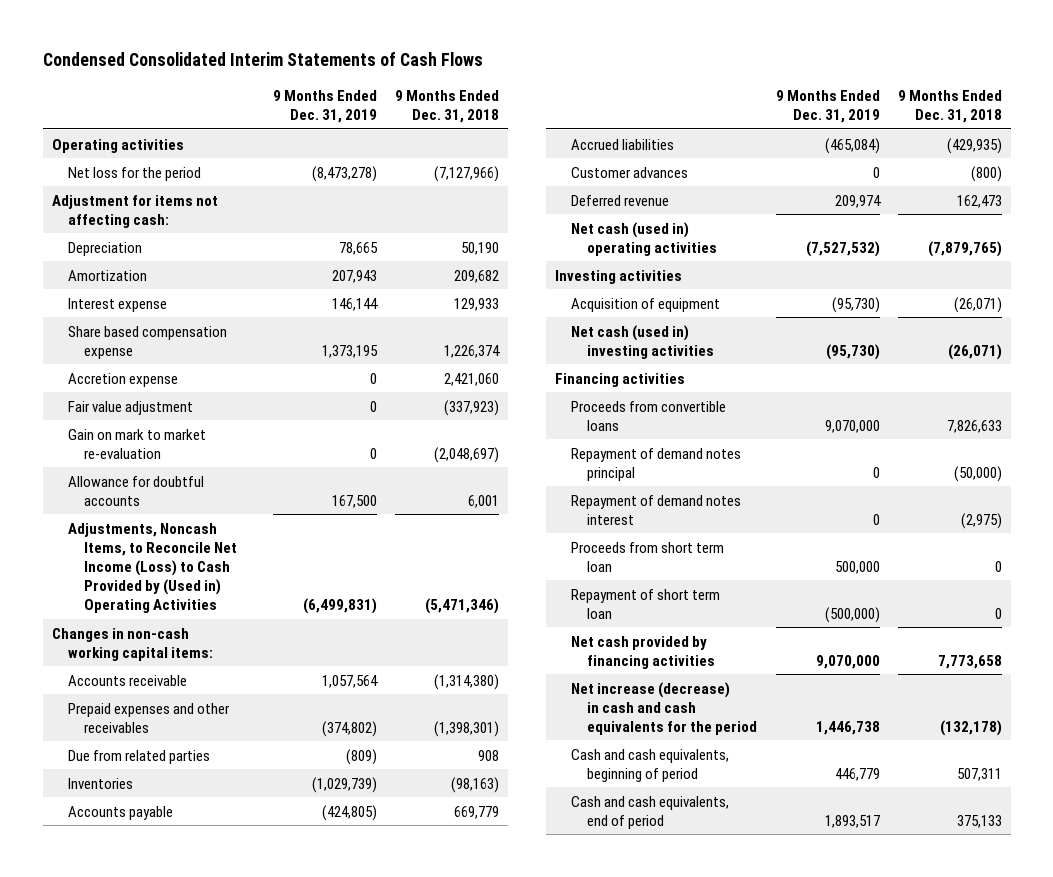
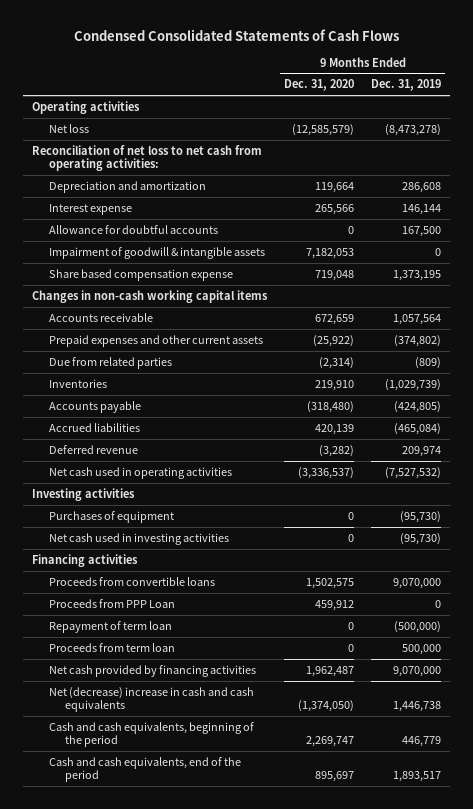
- Condensed Consolidated Interim Statements of Cash Flows
+ Condensed Consolidated Statements of Cash Flows
- | 9 Months Ended Dec. 31, 2019 | 9 Months Ended Dec. 31, 2018
+ | 9 Months Ended Dec. 31, 2020 | 9 Months Ended Dec. 31, 2019
- Net loss for the period | (8,473,278) | (7,127,966)
- Adjustment for items not affecting cash:
- Depreciation | 78,665 | 50,190
- Amortization | 207,943 | 209,682
+ Net loss | (12,585,579) | (8,473,278)
+ Reconciliation of net loss to net cash from operating activities:
+ Depreciation and amortization | 119,664 | 286,608
- Accretion expense | 0 | 2,421,060
- Fair value adjustment | 0 | (337,923)
- Gain on mark to market re-evaluation | 0 | (2,048,697)
- Adjustments, Noncash Items, to Reconcile Net Income (Loss) to Cash Provided by (Used in) Operating Activities | (6,499,831) | (5,471,346)
- Changes in non-cash working capital items:
+ Impairment of goodwill & intangible assets | 7,182,053 | 0
moved down: Share based compensation expense | 719,048 | 1,373,195
+ Changes in non-cash working capital items
- Prepaid expenses and other receivables | (374,802) | (1,398,301)
+ Prepaid expenses and other current assets | (25,922) | (374,802)
- Customer advances | 0 | (800)
- Net cash (used in) operating activities | (7,527,532) | (7,879,765)
+ Net cash used in operating activities | (3,336,537) | (7,527,532)
- Acquisition of equipment | (95,730) | (26,071)
- Net cash (used in) investing activities | (95,730) | (26,071)
+ Purchases of equipment | 0 | (95,730)
+ Net cash used in investing activities | 0 | (95,730)
- Repayment of demand notes principal | 0 | (50,000)
- Repayment of demand notes interest | 0 | (2,975)
- Proceeds from short term loan | 500,000 | 0
- Repayment of short term loan | (500,000) | 0
+ Proceeds from PPP Loan | 459,912 | 0
+ Repayment of term loan | 0 | (500,000)
+ Proceeds from term loan | 0 | 500,000
- Net increase (decrease) in cash and cash equivalents for the period | 1,446,738 | (132,178)
- Cash and cash equivalents, beginning of period | 446,779 | 507,311
- Cash and cash equivalents, end of period | 1,893,517 | 375,133
+ Net (decrease) increase in cash and cash equivalents | (1,374,050) | 1,446,738
+ Cash and cash equivalents, beginning of the period | 2,269,747 | 446,779
+ Cash and cash equivalents, end of the period | 895,697 | 1,893,517

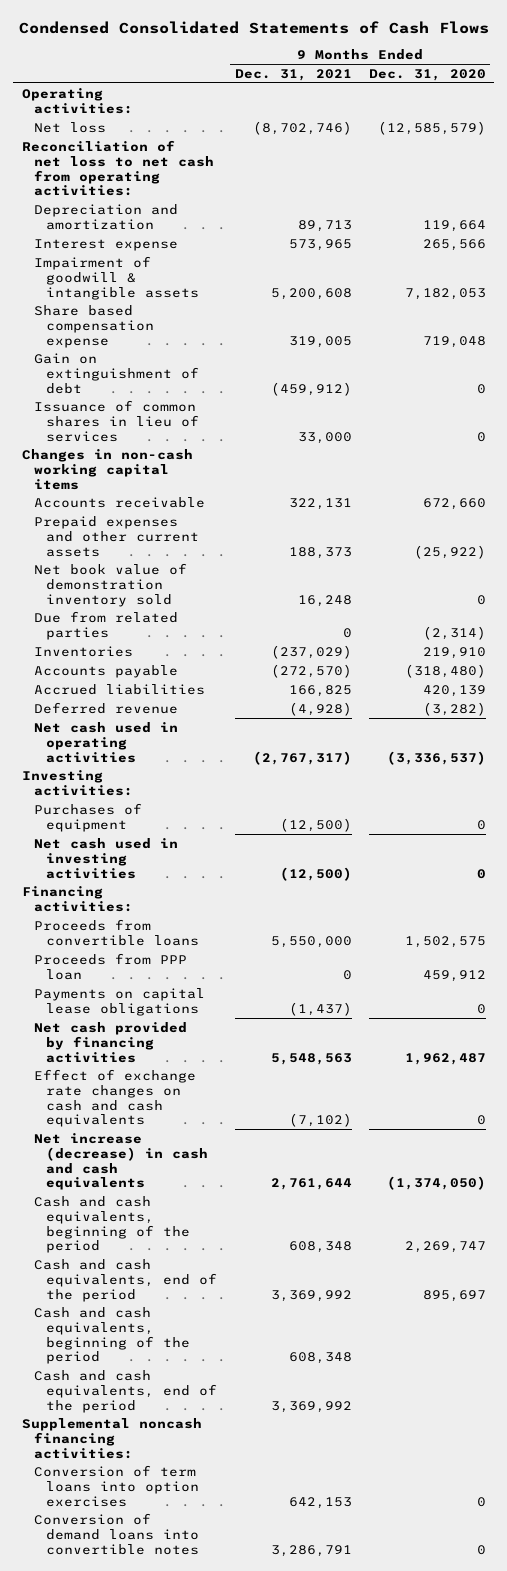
- | 9 Months Ended Dec. 31, 2020 | 9 Months Ended Dec. 31, 2019
+ | 9 Months Ended Dec. 31, 2021 | 9 Months Ended Dec. 31, 2020
- Operating activities
+ Operating activities:
- Allowance for doubtful accounts | 0 | 167,500
+ Gain on extinguishment of debt | (459,912) | 0
+ Issuance of common shares in lieu of services | 33,000 | 0
- Accounts receivable | 672,659 | 1,057,564
+ Accounts receivable | 322,131 | 672,660
+ Net book value of demonstration inventory sold | 16,248 | 0
- Investing activities
+ Investing activities:
- Financing activities
+ Financing activities:
- Proceeds from PPP Loan | 459,912 | 0
- Repayment of term loan | 0 | (500,000)
- Proceeds from term loan | 0 | 500,000
+ Proceeds from PPP loan | 0 | 459,912
+ Payments on capital lease obligations | (1,437) | 0
- Net (decrease) increase in cash and cash equivalents | (1,374,050) | 1,446,738
+ Effect of exchange rate changes on cash and cash equivalents | (7,102) | 0
+ Net increase (decrease) in cash and cash equivalents | 2,761,644 | (1,374,050)
+ Cash and cash equivalents, beginning of the period | 608,348 |
+ Cash and cash equivalents, end of the period | 3,369,992 |
+ Supplemental noncash financing activities:
+ Conversion of term loans into option exercises | 642,153 | 0
+ Conversion of demand loans into convertible notes | 3,286,791 | 0

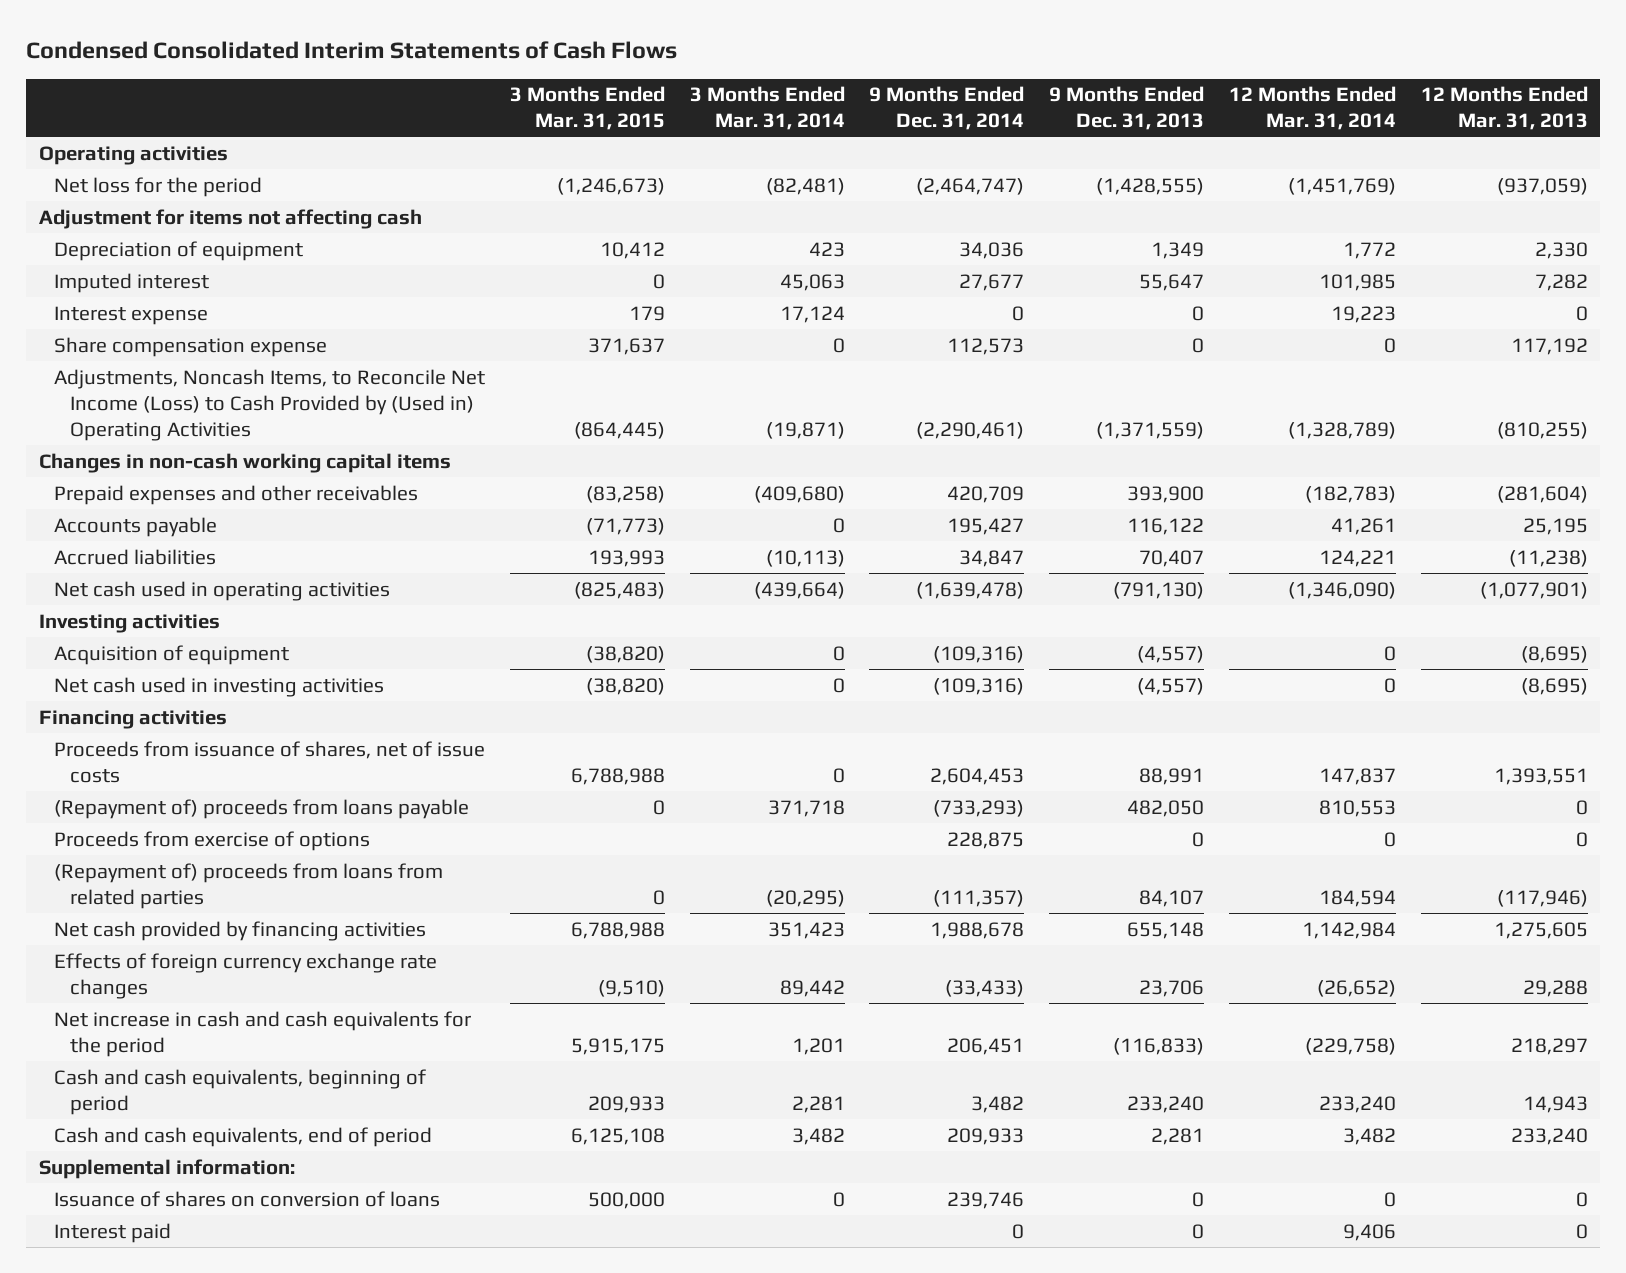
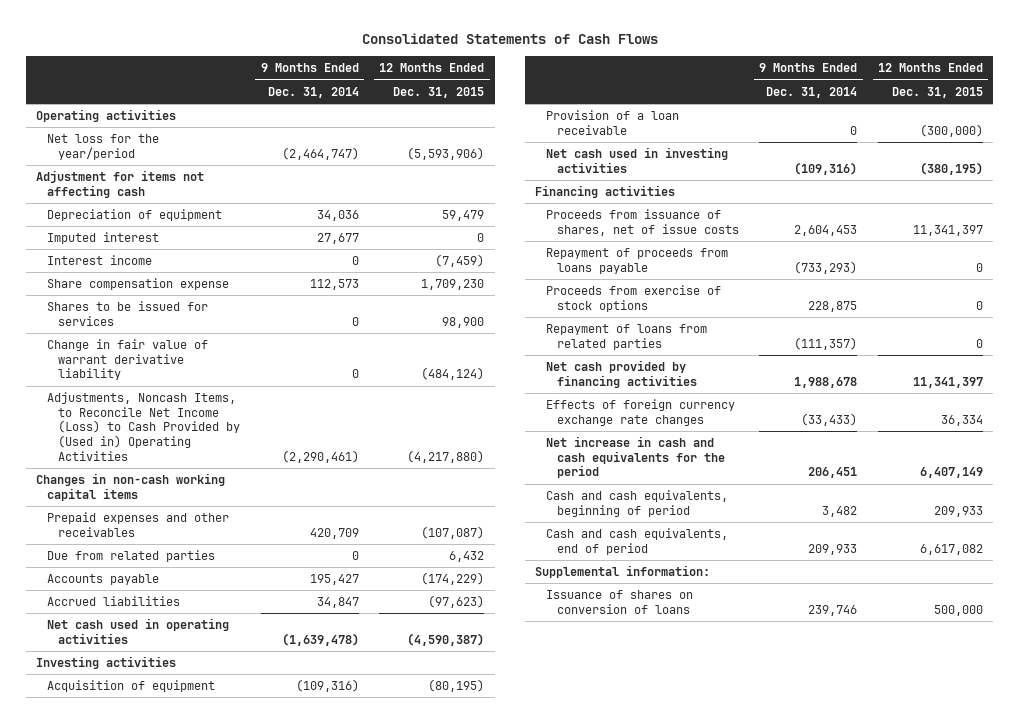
- Condensed Consolidated Interim Statements of Cash Flows
+ Consolidated Statements of Cash Flows
- | 3 Months Ended Mar. 31, 2015 | 3 Months Ended Mar. 31, 2014 | 9 Months Ended Dec. 31, 2014 | 9 Months Ended Dec. 31, 2013 | 12 Months Ended Mar. 31, 2014 | 12 Months Ended Mar. 31, 2013
+ | 9 Months Ended Dec. 31, 2014 | 12 Months Ended Dec. 31, 2015
- Net loss for the period | (1,246,673) | (82,481) | (2,464,747) | (1,428,555) | (1,451,769) | (937,059)
+ Net loss for the year/period | (2,464,747) | (5,593,906)
- Interest expense | 179 | 17,124 | 0 | 0 | 19,223 | 0
+ Interest income | 0 | (7,459)
+ Shares to be issued for services | 0 | 98,900
+ Change in fair value of warrant derivative liability | 0 | (484,124)
+ Due from related parties | 0 | 6,432
+ Provision of a loan receivable | 0 | (300,000)
- (Repayment of) proceeds from loans payable | 0 | 371,718 | (733,293) | 482,050 | 810,553 | 0
- Proceeds from exercise of options | | | 228,875 | 0 | 0 | 0
- (Repayment of) proceeds from loans from related parties | 0 | (20,295) | (111,357) | 84,107 | 184,594 | (117,946)
+ Repayment of proceeds from loans payable | (733,293) | 0
+ Proceeds from exercise of stock options | 228,875 | 0
+ Repayment of loans from related parties | (111,357) | 0
- Interest paid | | | 0 | 0 | 9,406 | 0

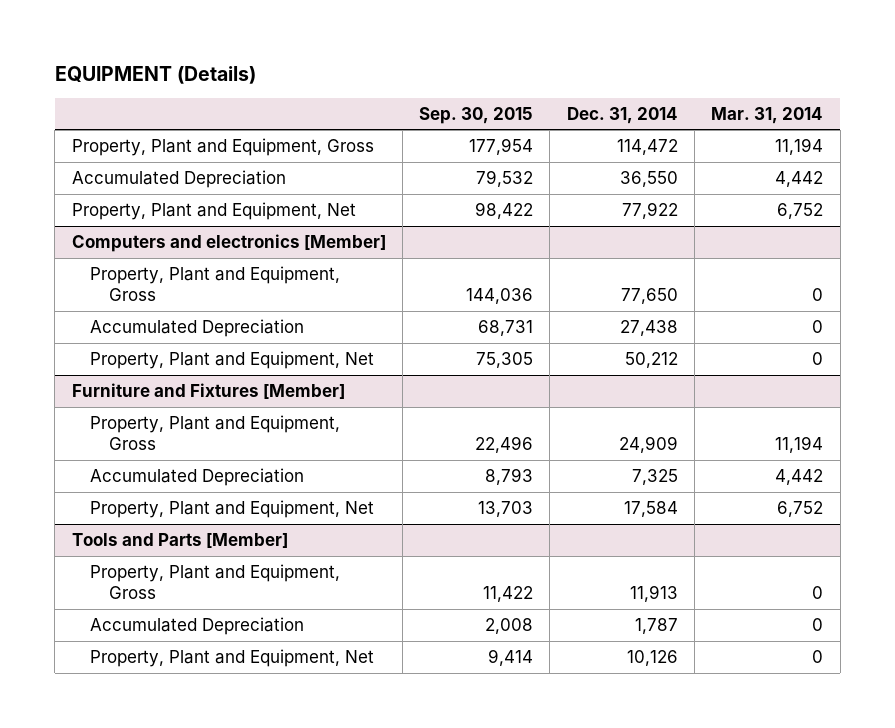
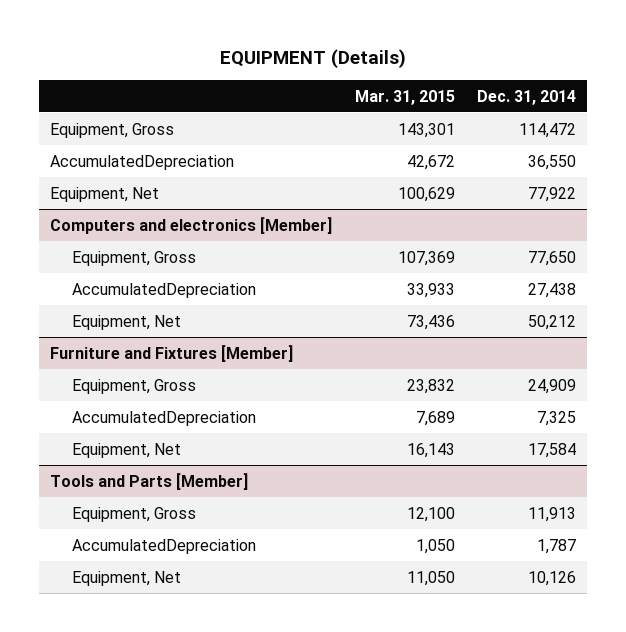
- | Sep. 30, 2015 | Dec. 31, 2014 | Mar. 31, 2014
+ | Mar. 31, 2015 | Dec. 31, 2014
- Property, Plant and Equipment, Gross | 177,954 | 114,472 | 11,194
- Accumulated Depreciation | 79,532 | 36,550 | 4,442
- Property, Plant and Equipment, Net | 98,422 | 77,922 | 6,752
+ Equipment, Gross | 143,301 | 114,472
+ AccumulatedDepreciation | 42,672 | 36,550
+ Equipment, Net | 100,629 | 77,922
@ Computers and electronics [Member]
- Property, Plant and Equipment, Gross | 144,036 | 77,650 | 0
- Accumulated Depreciation | 68,731 | 27,438 | 0
- Property, Plant and Equipment, Net | 75,305 | 50,212 | 0
+ Equipment, Gross | 107,369 | 77,650
+ AccumulatedDepreciation | 33,933 | 27,438
+ Equipment, Net | 73,436 | 50,212
@ Furniture and Fixtures [Member]
- Property, Plant and Equipment, Gross | 22,496 | 24,909 | 11,194
- Accumulated Depreciation | 8,793 | 7,325 | 4,442
- Property, Plant and Equipment, Net | 13,703 | 17,584 | 6,752
+ Equipment, Gross | 23,832 | 24,909
+ AccumulatedDepreciation | 7,689 | 7,325
+ Equipment, Net | 16,143 | 17,584
@ Tools and Parts [Member]
- Property, Plant and Equipment, Gross | 11,422 | 11,913 | 0
- Accumulated Depreciation | 2,008 | 1,787 | 0
- Property, Plant and Equipment, Net | 9,414 | 10,126 | 0
+ Equipment, Gross | 12,100 | 11,913
+ AccumulatedDepreciation | 1,050 | 1,787
+ Equipment, Net | 11,050 | 10,126

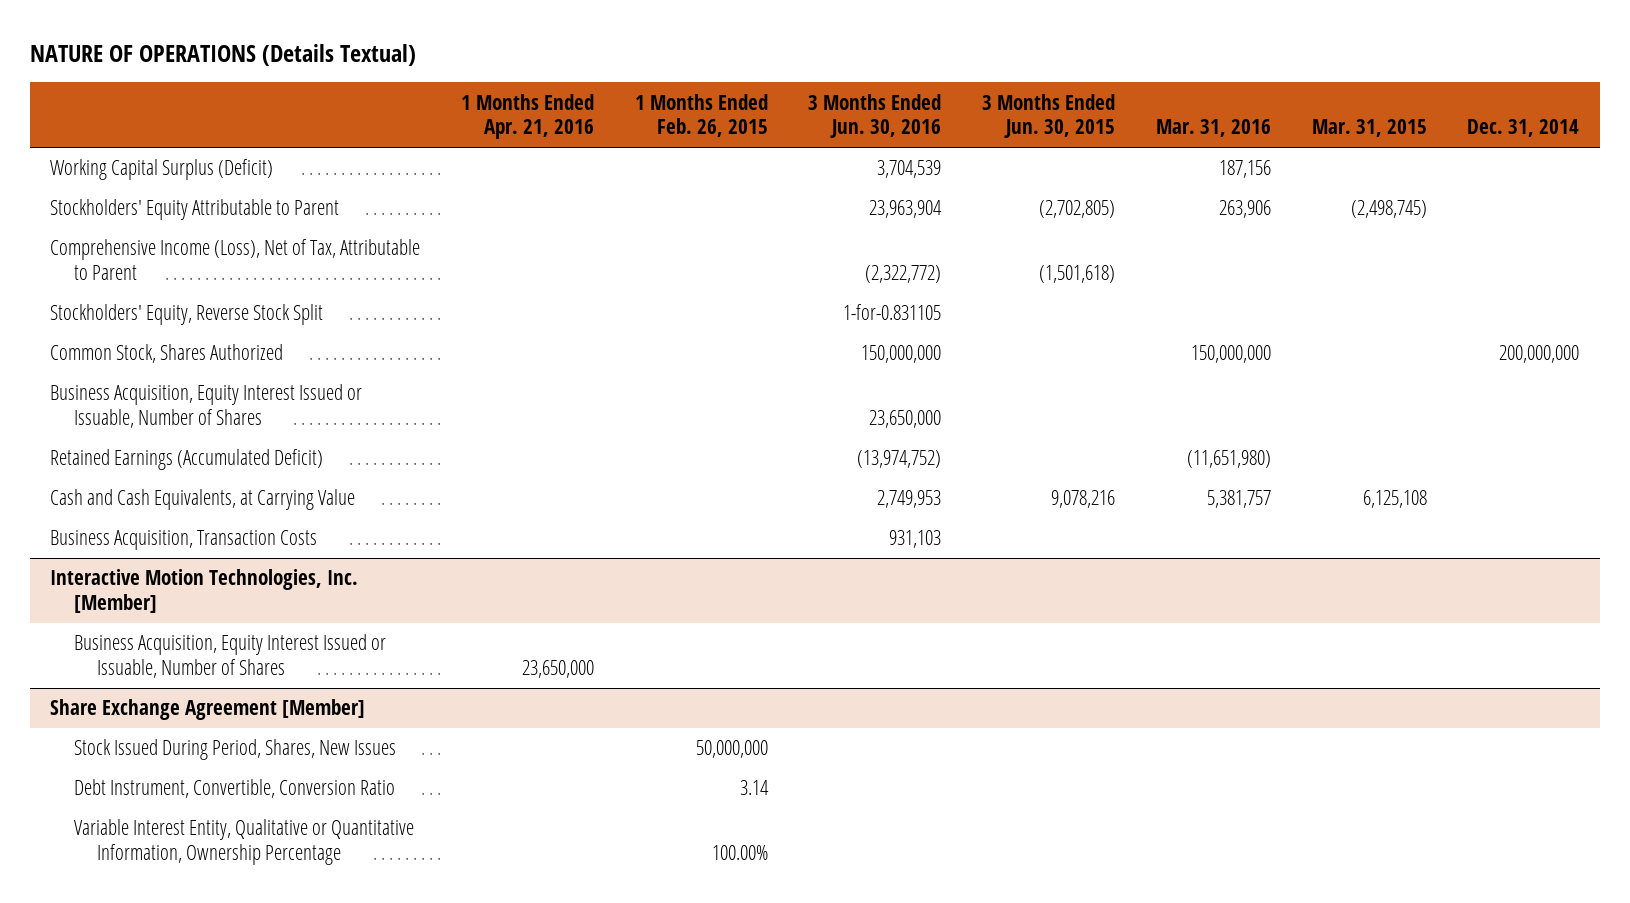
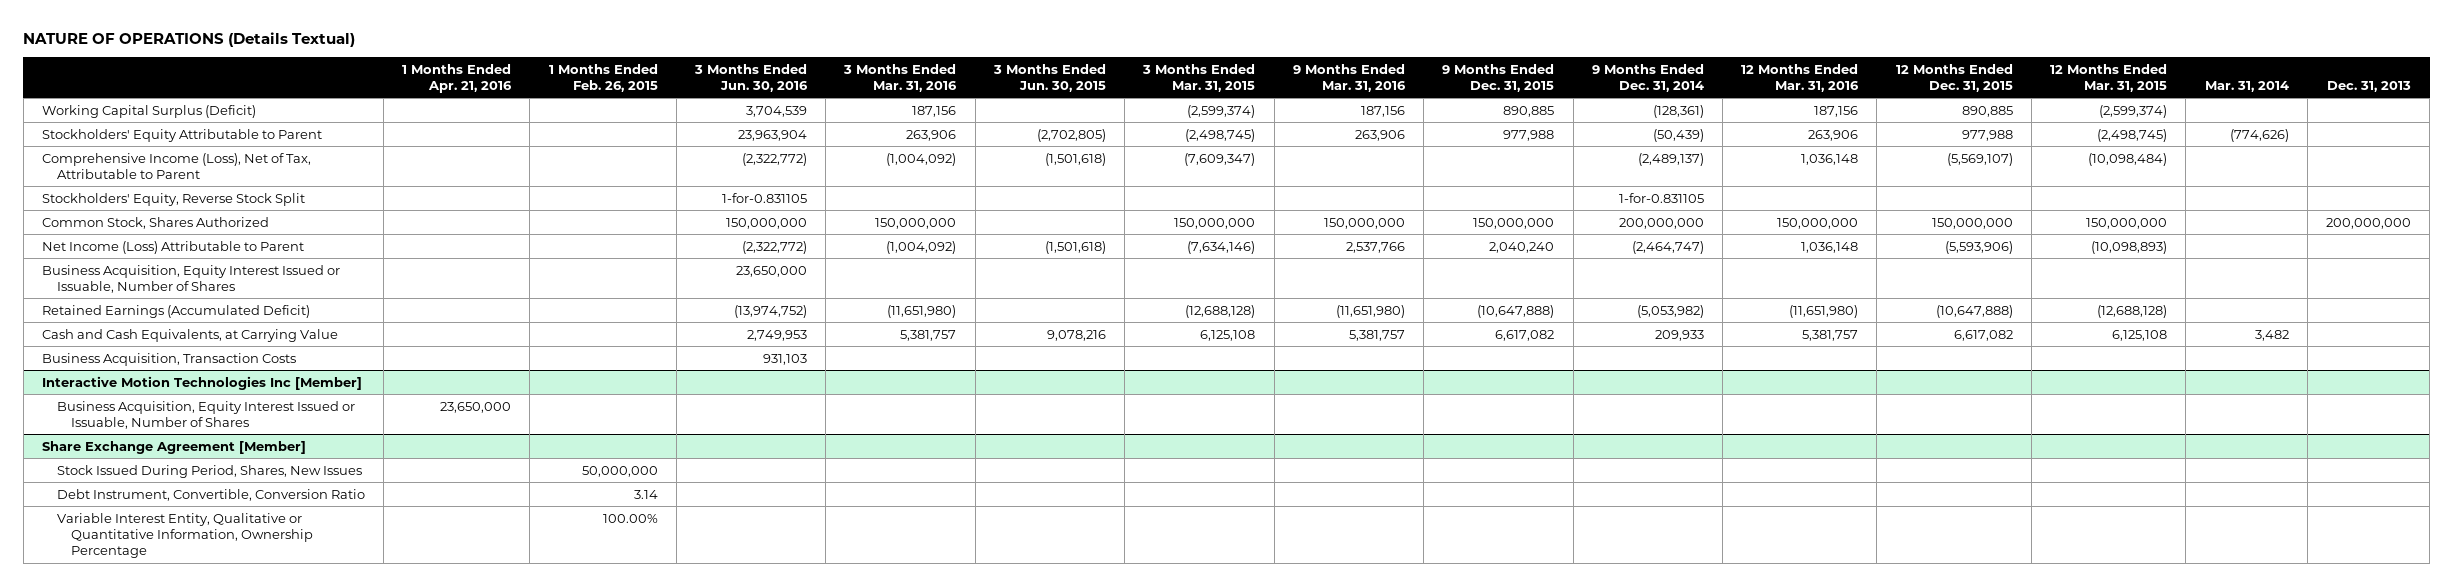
- | 1 Months Ended Apr. 21, 2016 | 1 Months Ended Feb. 26, 2015 | 3 Months Ended Jun. 30, 2016 | 3 Months Ended Jun. 30, 2015 | Mar. 31, 2016 | Mar. 31, 2015 | Dec. 31, 2014
+ | 1 Months Ended Apr. 21, 2016 | 1 Months Ended Feb. 26, 2015 | 3 Months Ended Jun. 30, 2016 | 3 Months Ended Mar. 31, 2016 | 3 Months Ended Jun. 30, 2015 | 3 Months Ended Mar. 31, 2015 | 9 Months Ended Mar. 31, 2016 | 9 Months Ended Dec. 31, 2015 | 9 Months Ended Dec. 31, 2014 | 12 Months Ended Mar. 31, 2016 | 12 Months Ended Dec. 31, 2015 | 12 Months Ended Mar. 31, 2015 | Mar. 31, 2014 | Dec. 31, 2013
+ Net Income (Loss) Attributable to Parent | | | (2,322,772) | (1,004,092) | (1,501,618) | (7,634,146) | 2,537,766 | 2,040,240 | (2,464,747) | 1,036,148 | (5,593,906) | (10,098,893) | |
- Interactive Motion Technologies, Inc. [Member]
+ Interactive Motion Technologies Inc [Member]

